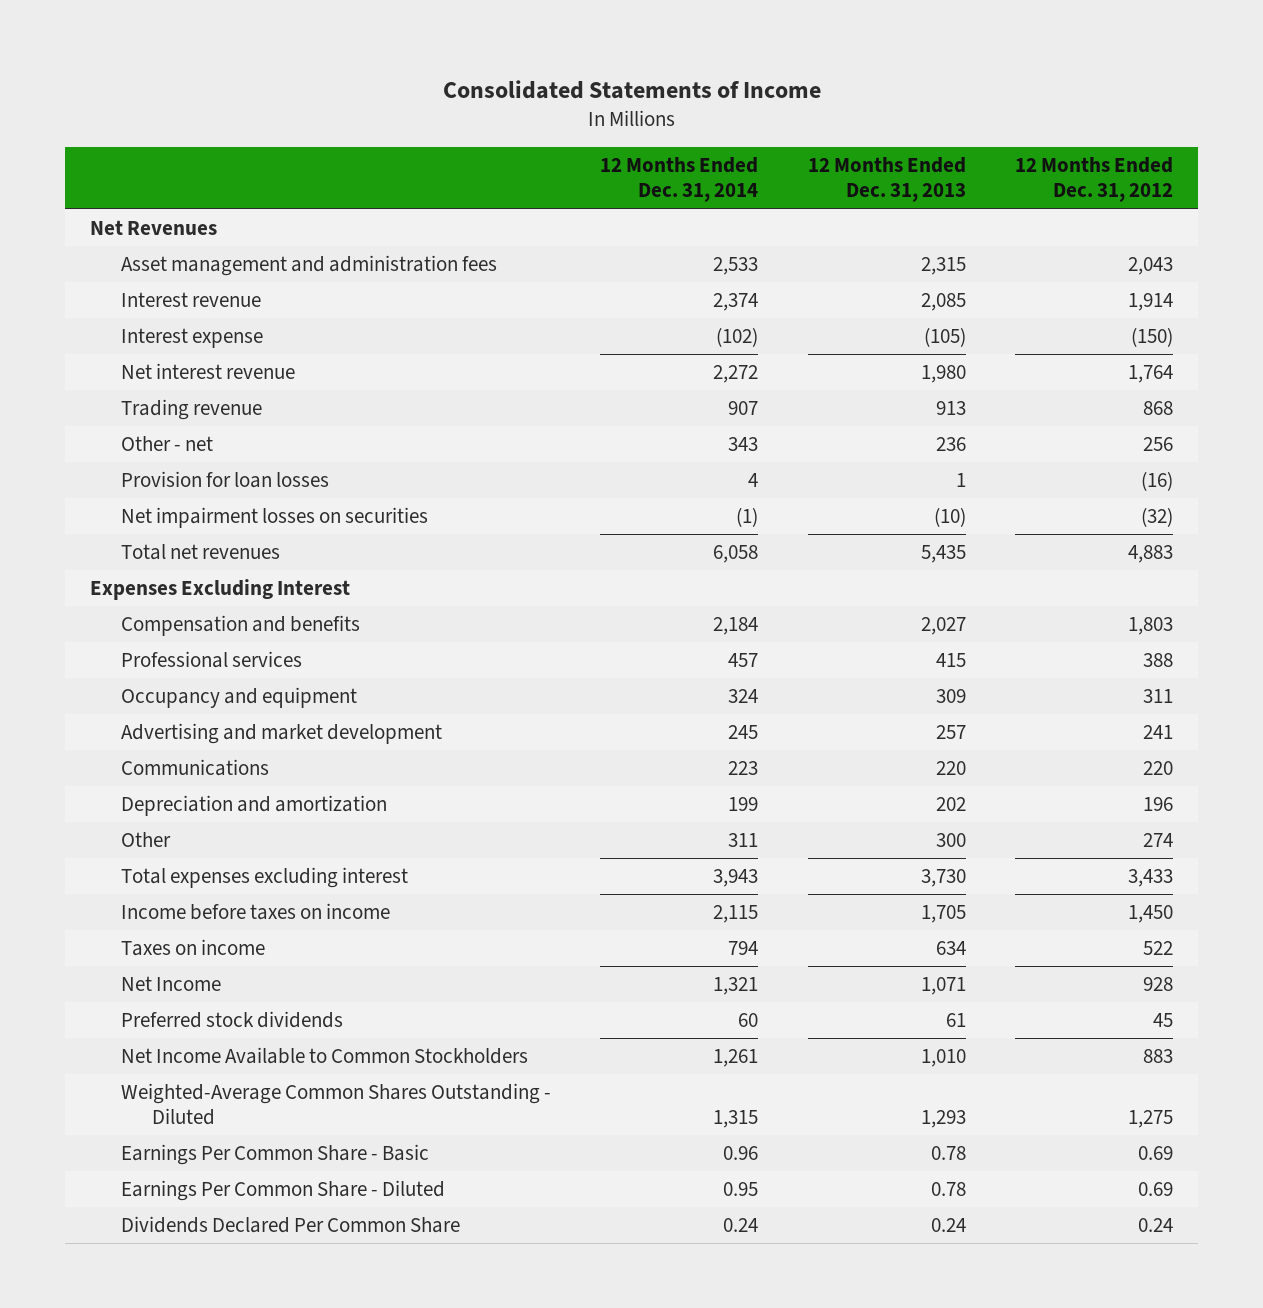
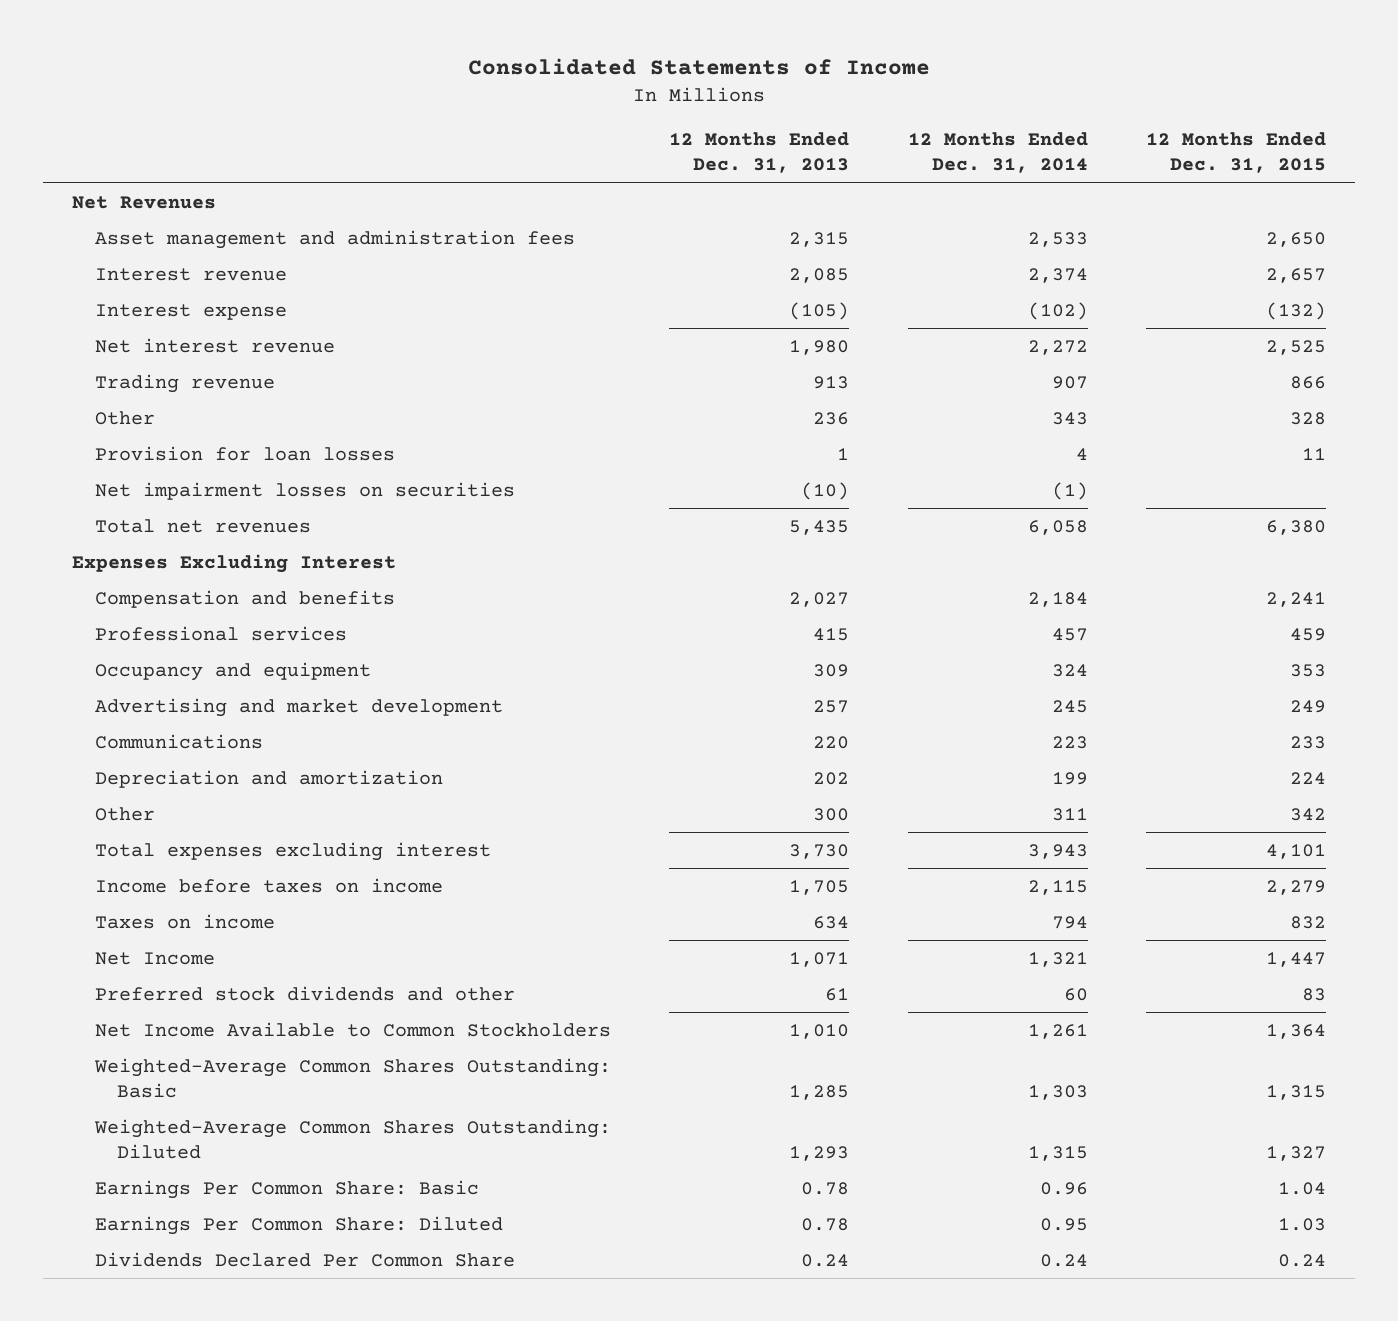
- | 12 Months Ended Dec. 31, 2014 | 12 Months Ended Dec. 31, 2013 | 12 Months Ended Dec. 31, 2012
+ | 12 Months Ended Dec. 31, 2013 | 12 Months Ended Dec. 31, 2014 | 12 Months Ended Dec. 31, 2015
- Other - net | 343 | 236 | 256
+ Other | 236 | 343 | 328
- Preferred stock dividends | 60 | 61 | 45
+ Preferred stock dividends and other | 61 | 60 | 83
- Weighted-Average Common Shares Outstanding - Diluted | 1,315 | 1,293 | 1,275
- Earnings Per Common Share - Basic | 0.96 | 0.78 | 0.69
- Earnings Per Common Share - Diluted | 0.95 | 0.78 | 0.69
+ Weighted-Average Common Shares Outstanding: Basic | 1,285 | 1,303 | 1,315
+ Weighted-Average Common Shares Outstanding: Diluted | 1,293 | 1,315 | 1,327
+ Earnings Per Common Share: Basic | 0.78 | 0.96 | 1.04
+ Earnings Per Common Share: Diluted | 0.78 | 0.95 | 1.03

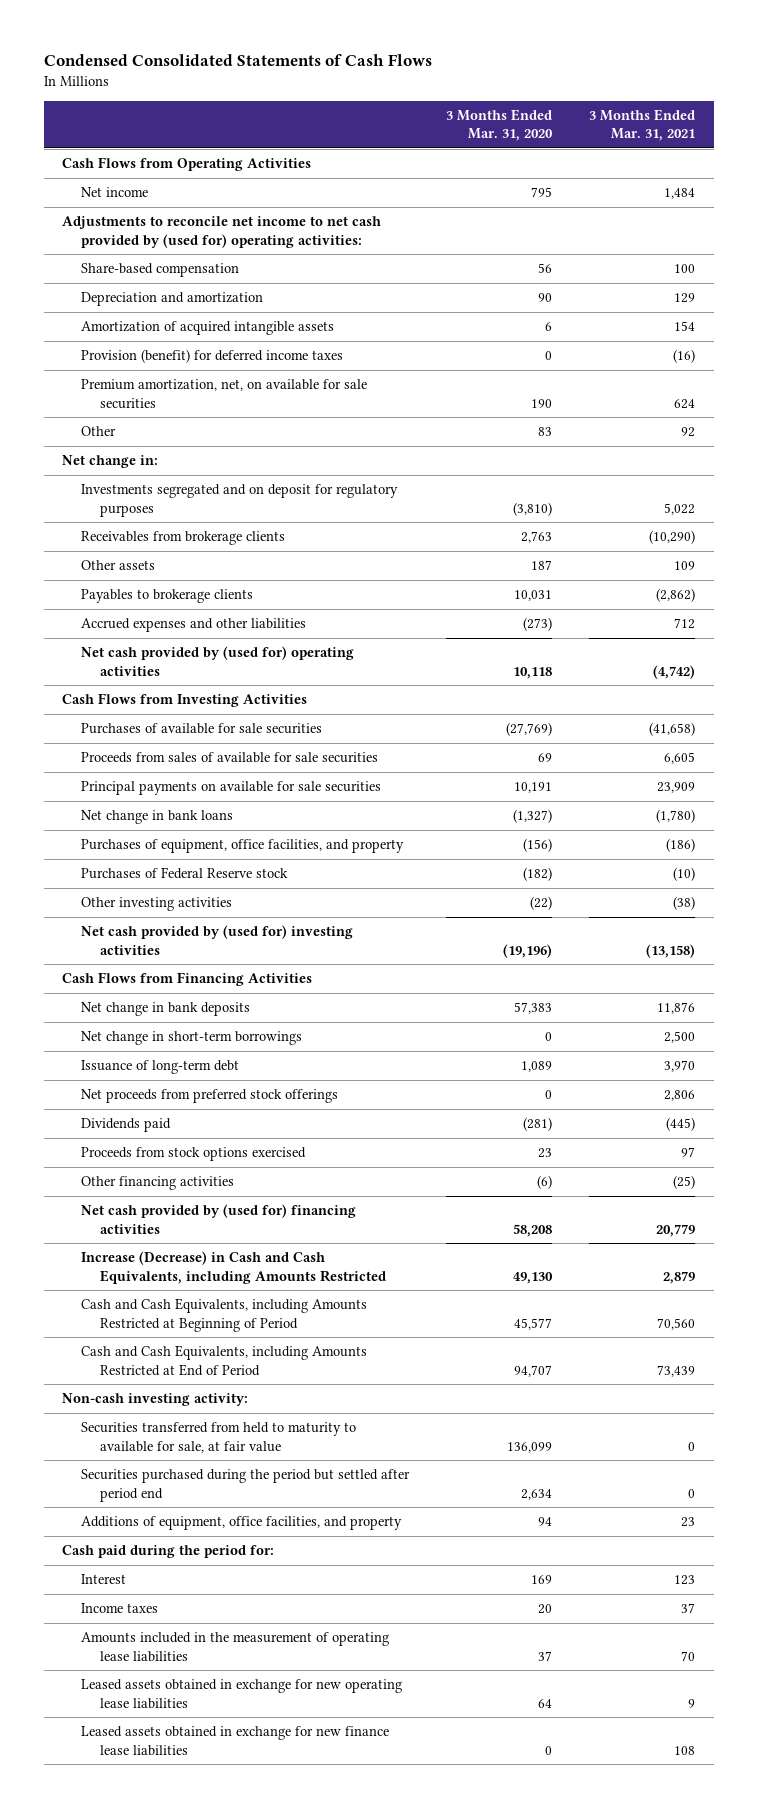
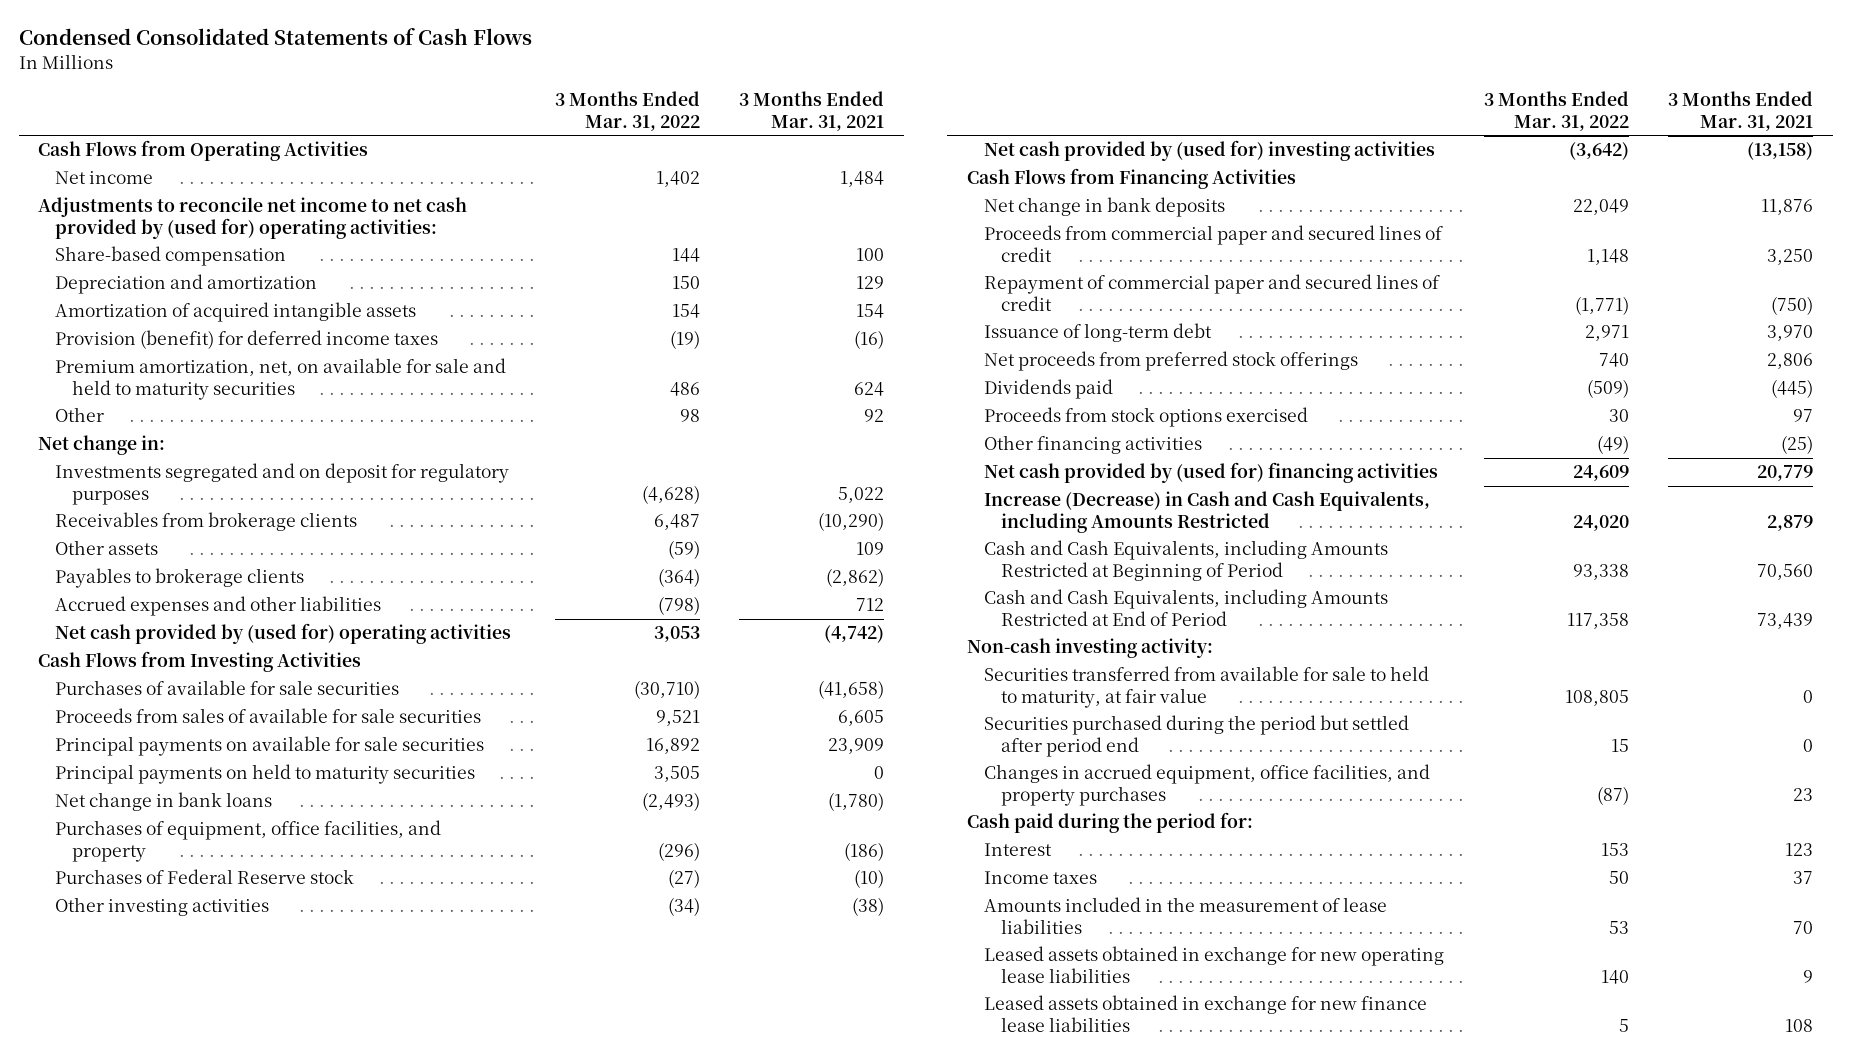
- | 3 Months Ended Mar. 31, 2020 | 3 Months Ended Mar. 31, 2021
+ | 3 Months Ended Mar. 31, 2022 | 3 Months Ended Mar. 31, 2021
- Premium amortization, net, on available for sale securities | 190 | 624
+ Premium amortization, net, on available for sale and held to maturity securities | 486 | 624
+ Principal payments on held to maturity securities | 3,505 | 0
- Net change in short-term borrowings | 0 | 2,500
+ Proceeds from commercial paper and secured lines of credit | 1,148 | 3,250
+ Repayment of commercial paper and secured lines of credit | (1,771) | (750)
- Securities transferred from held to maturity to available for sale, at fair value | 136,099 | 0
+ Securities transferred from available for sale to held to maturity, at fair value | 108,805 | 0
- Additions of equipment, office facilities, and property | 94 | 23
+ Changes in accrued equipment, office facilities, and property purchases | (87) | 23
- Amounts included in the measurement of operating lease liabilities | 37 | 70
+ Amounts included in the measurement of lease liabilities | 53 | 70

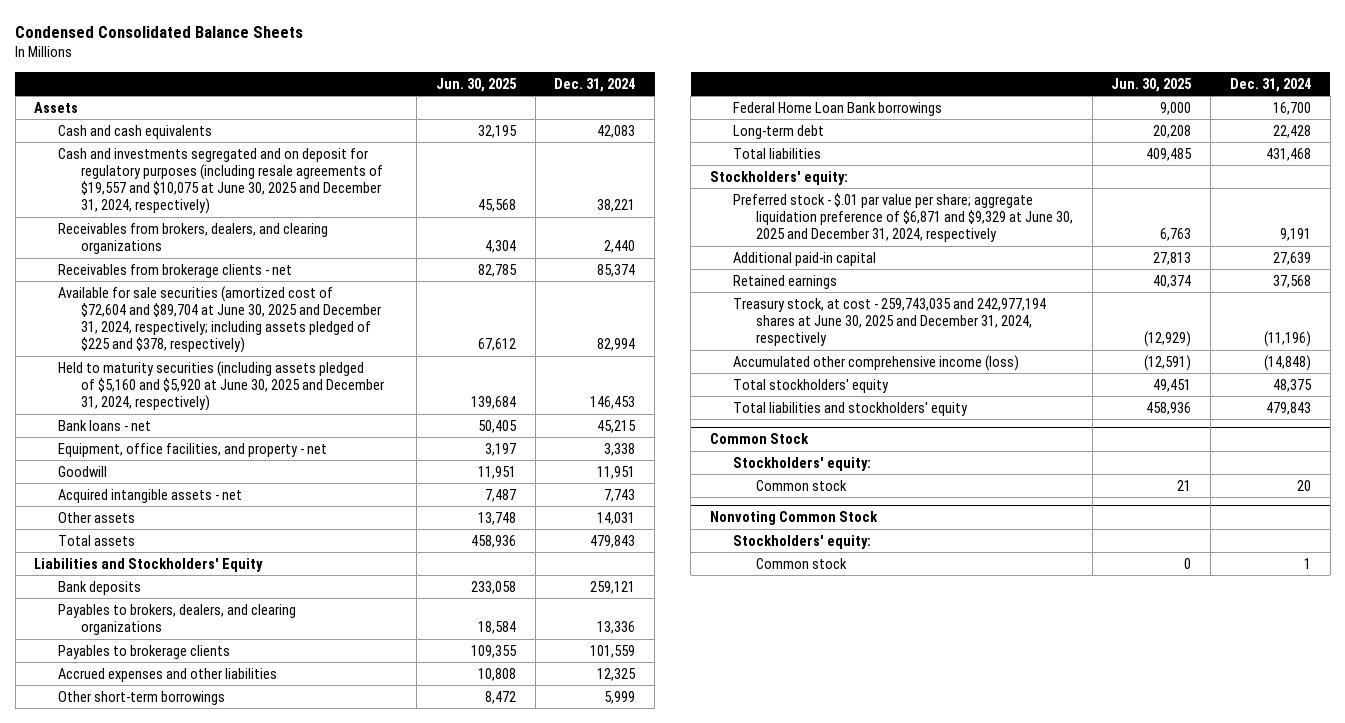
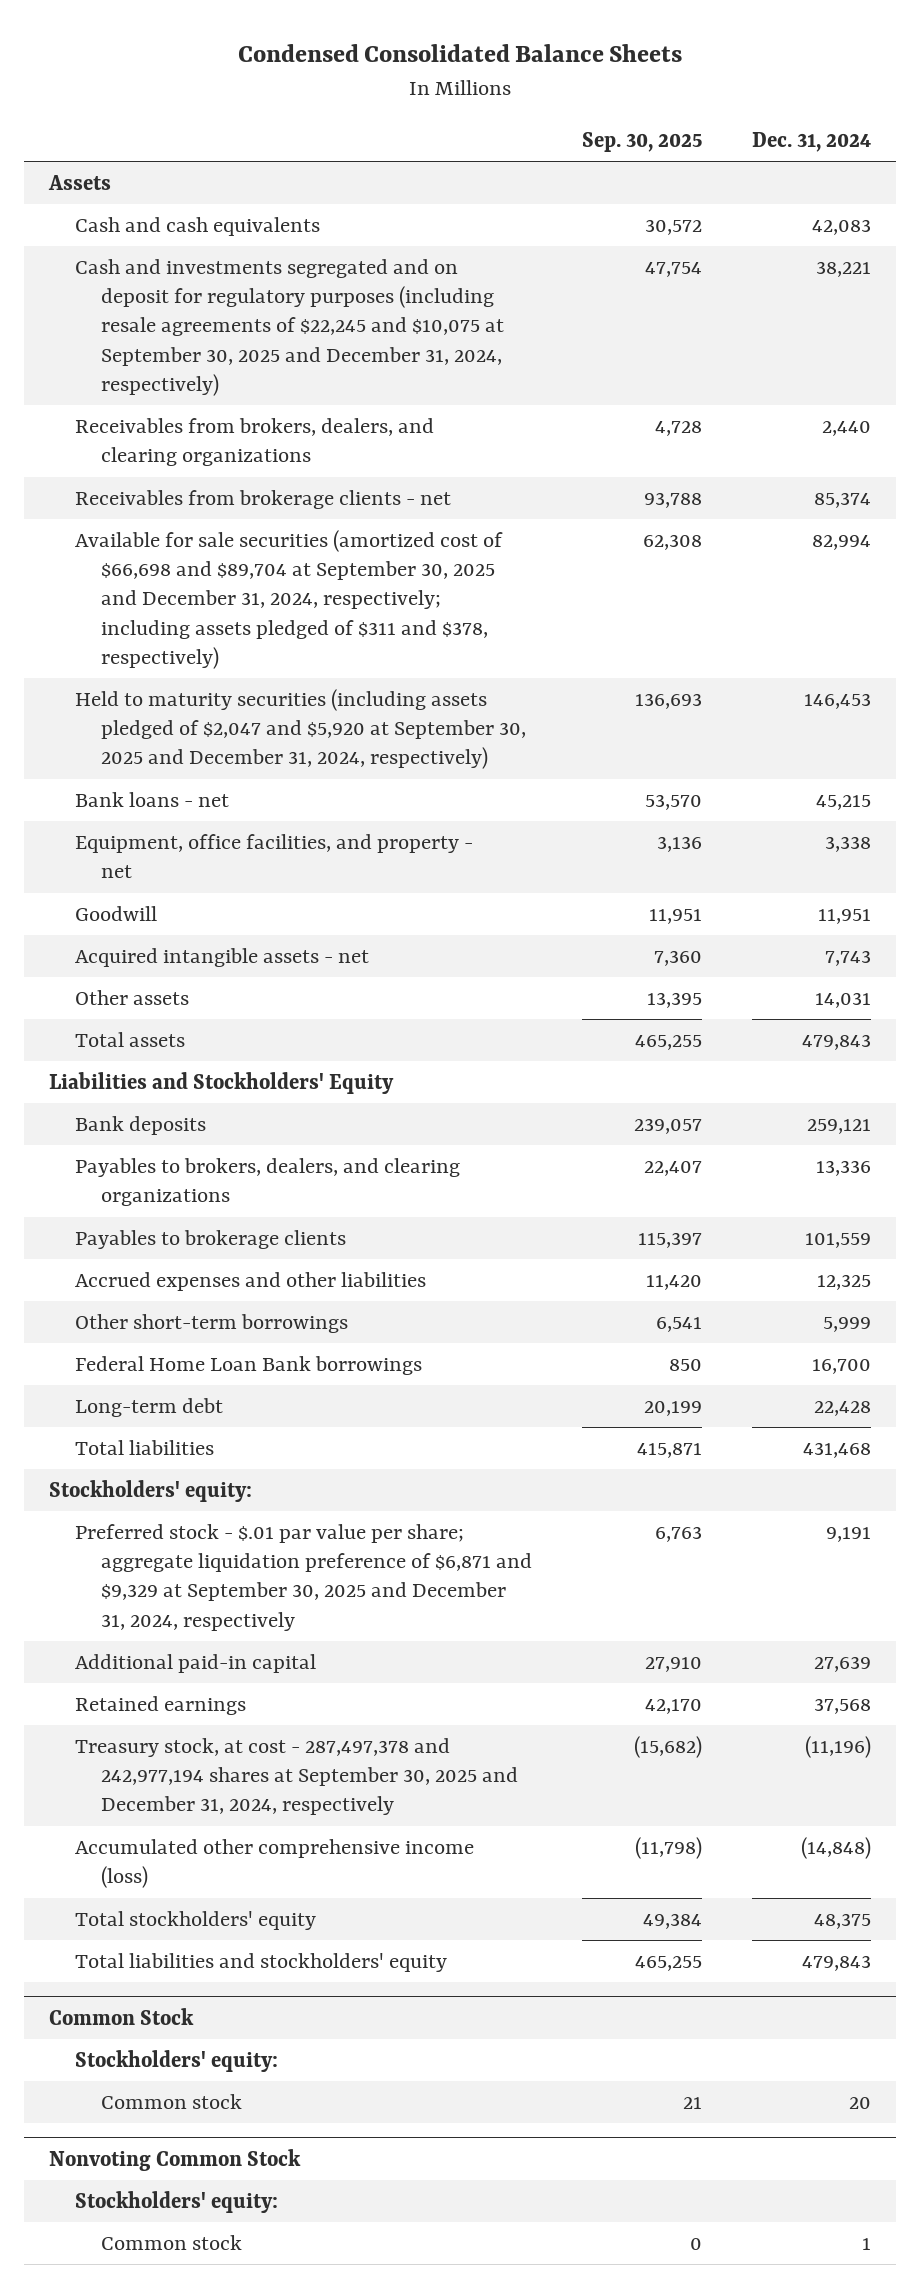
- | Jun. 30, 2025 | Dec. 31, 2024
+ | Sep. 30, 2025 | Dec. 31, 2024
- Cash and investments segregated and on deposit for regulatory purposes (including resale agreements of $19,557 and $10,075 at June 30, 2025 and December 31, 2024, respectively) | 45,568 | 38,221
+ Cash and investments segregated and on deposit for regulatory purposes (including resale agreements of $22,245 and $10,075 at September 30, 2025 and December 31, 2024, respectively) | 47,754 | 38,221
- Available for sale securities (amortized cost of $72,604 and $89,704 at June 30, 2025 and December 31, 2024, respectively; including assets pledged of $225 and $378, respectively) | 67,612 | 82,994
- Held to maturity securities (including assets pledged of $5,160 and $5,920 at June 30, 2025 and December 31, 2024, respectively) | 139,684 | 146,453
+ Available for sale securities (amortized cost of $66,698 and $89,704 at September 30, 2025 and December 31, 2024, respectively; including assets pledged of $311 and $378, respectively) | 62,308 | 82,994
+ Held to maturity securities (including assets pledged of $2,047 and $5,920 at September 30, 2025 and December 31, 2024, respectively) | 136,693 | 146,453
- Preferred stock - $.01 par value per share; aggregate liquidation preference of $6,871 and $9,329 at June 30, 2025 and December 31, 2024, respectively | 6,763 | 9,191
+ Preferred stock - $.01 par value per share; aggregate liquidation preference of $6,871 and $9,329 at September 30, 2025 and December 31, 2024, respectively | 6,763 | 9,191
- Treasury stock, at cost - 259,743,035 and 242,977,194 shares at June 30, 2025 and December 31, 2024, respectively | (12,929) | (11,196)
+ Treasury stock, at cost - 287,497,378 and 242,977,194 shares at September 30, 2025 and December 31, 2024, respectively | (15,682) | (11,196)

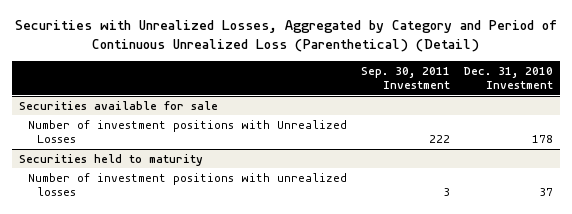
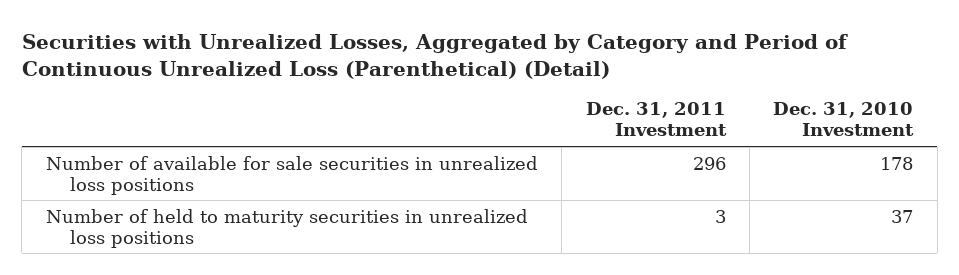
- | Sep. 30, 2011 Investment | Dec. 31, 2010 Investment
+ | Dec. 31, 2011 Investment | Dec. 31, 2010 Investment
- Securities available for sale
- Number of investment positions with Unrealized Losses | 222 | 178
- Securities held to maturity
- Number of investment positions with unrealized losses | 3 | 37
+ Number of available for sale securities in unrealized loss positions | 296 | 178
+ Number of held to maturity securities in unrealized loss positions | 3 | 37

